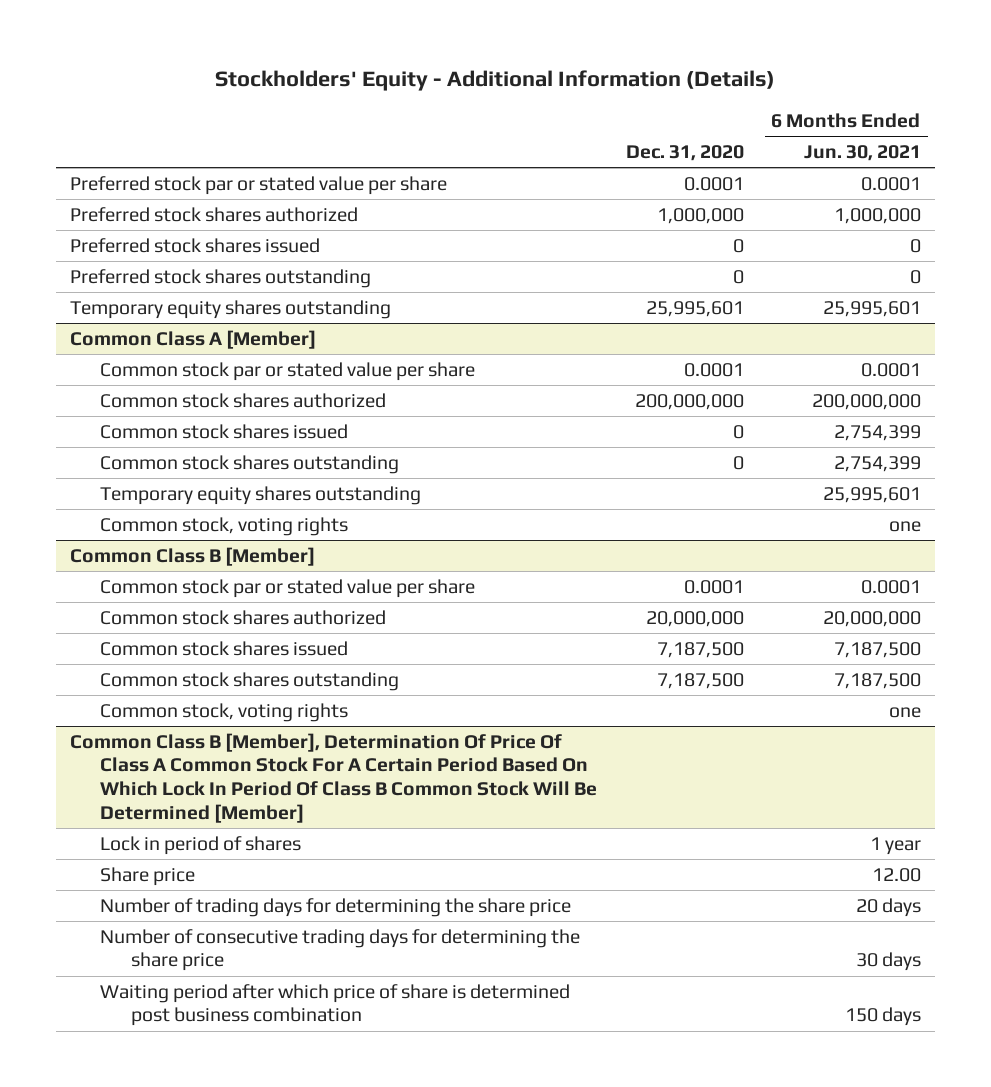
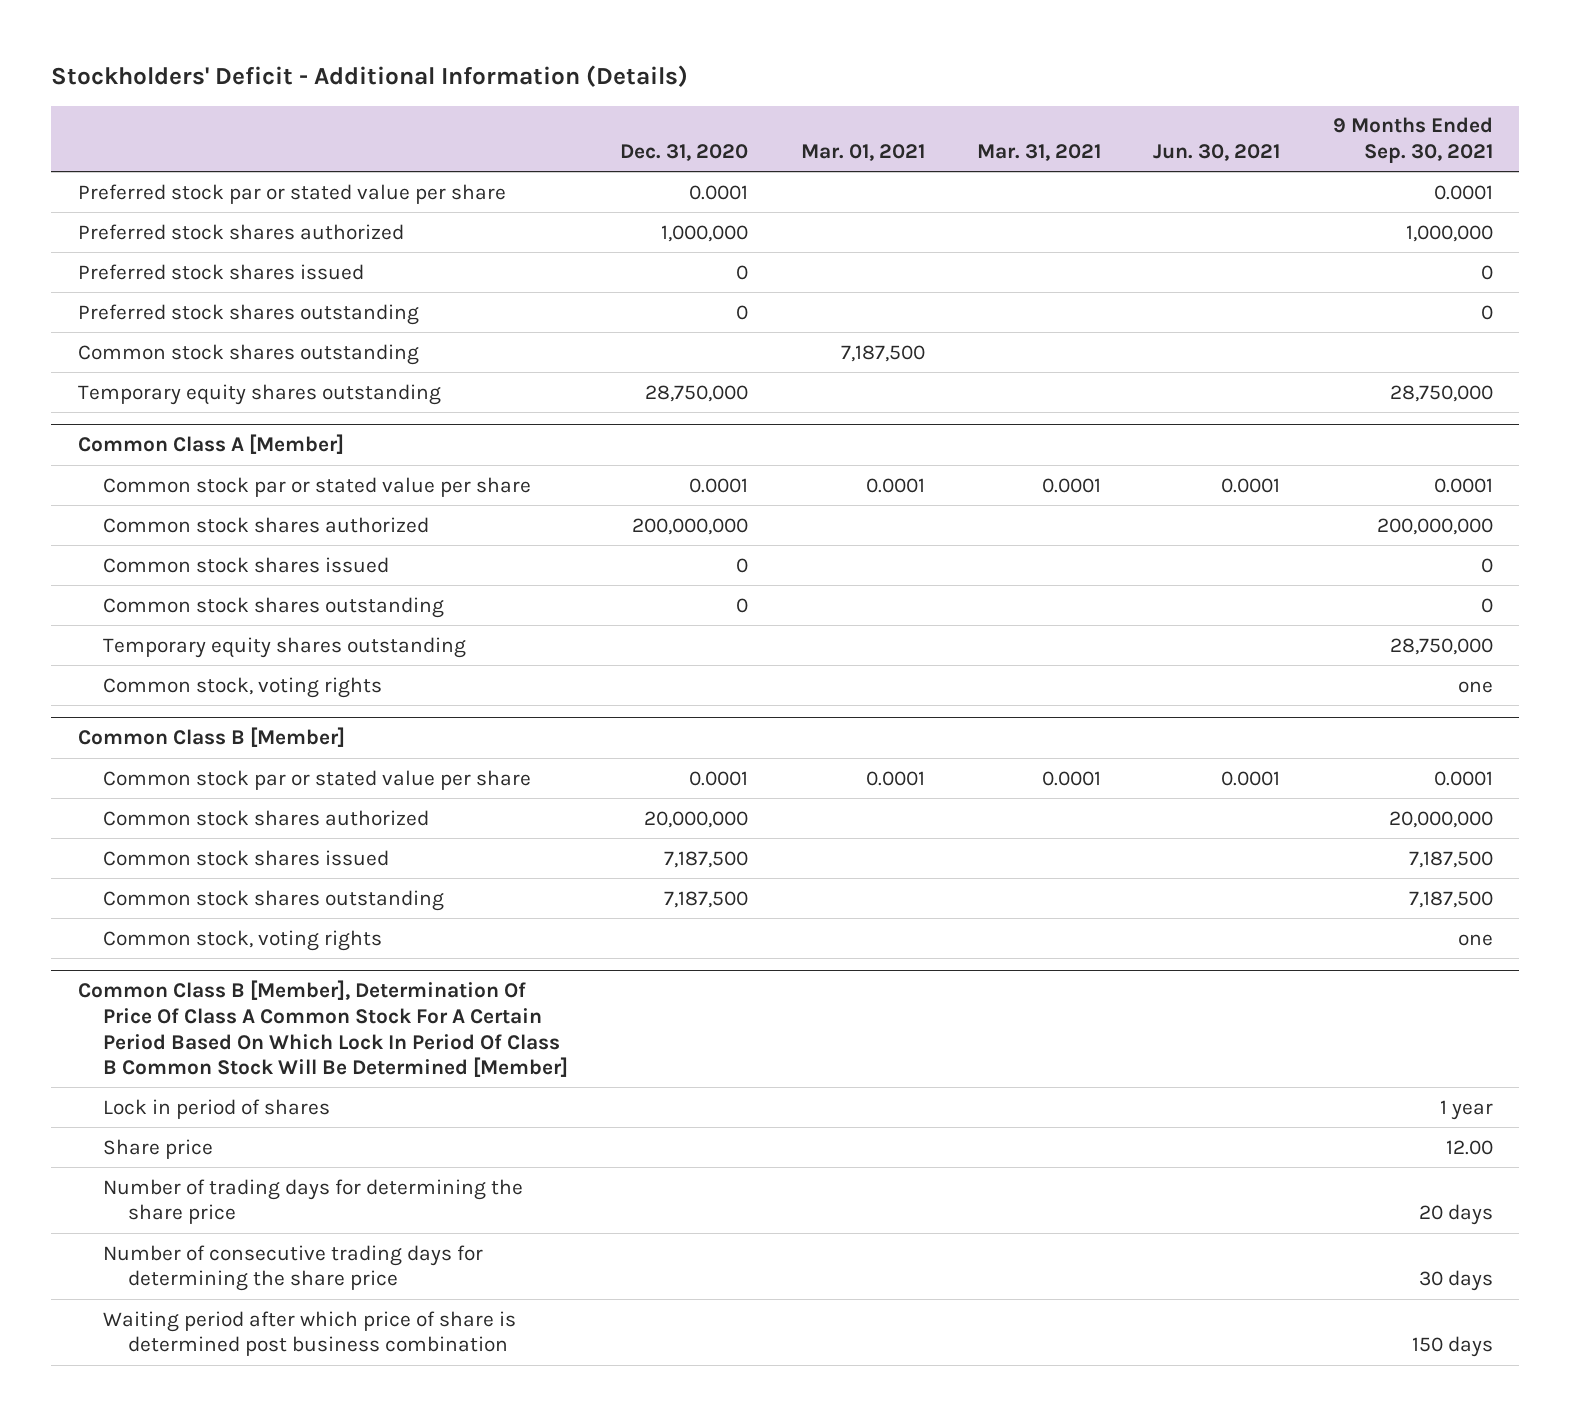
- Stockholders' Equity - Additional Information (Details)
+ Stockholders' Deficit - Additional Information (Details)
- | Dec. 31, 2020 | 6 Months Ended Jun. 30, 2021
+ | Dec. 31, 2020 | Mar. 01, 2021 | Mar. 31, 2021 | Jun. 30, 2021 | 9 Months Ended Sep. 30, 2021
- Temporary equity shares outstanding | 25,995,601 | 25,995,601
+ Common stock shares outstanding | | 7,187,500 | | |
+ Temporary equity shares outstanding | 28,750,000 | | | | 28,750,000

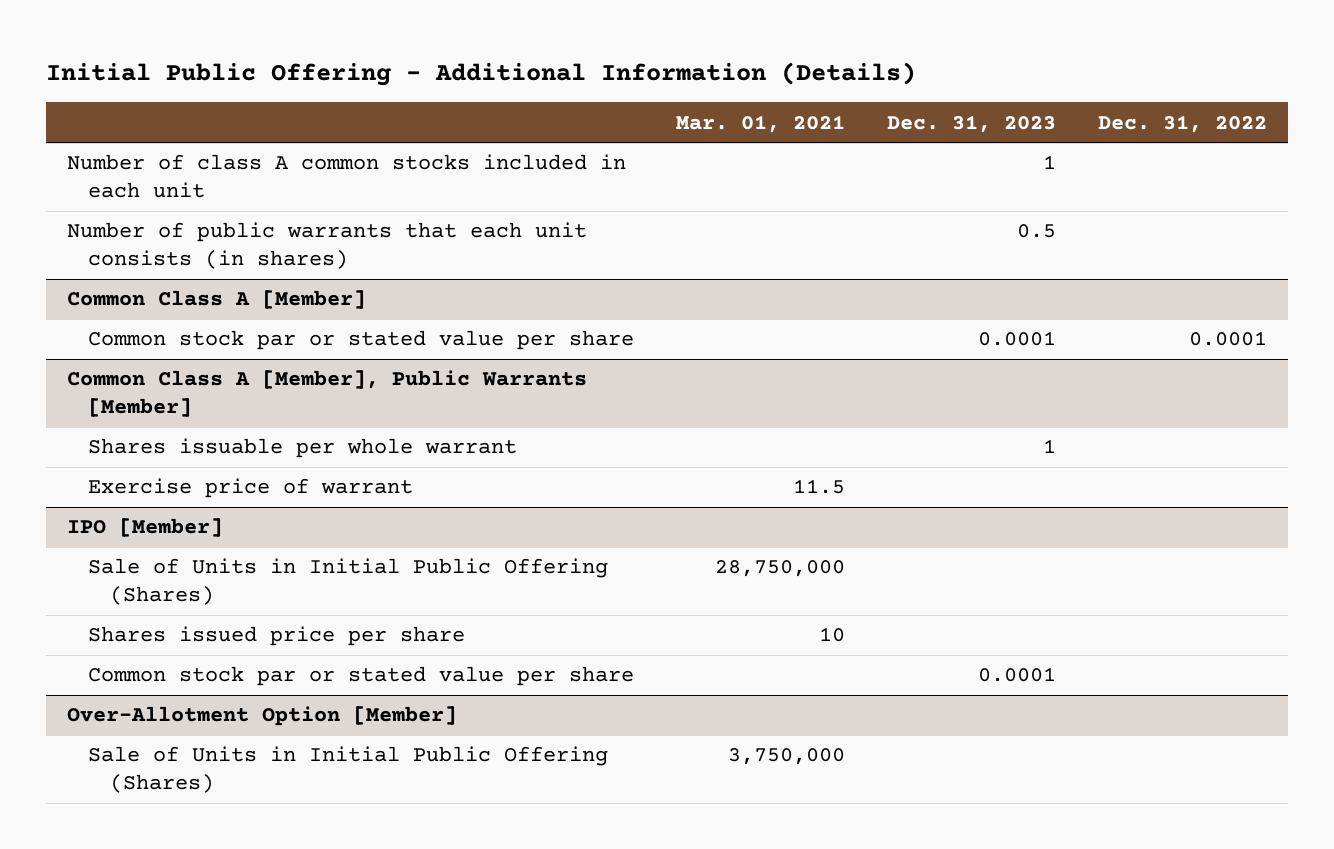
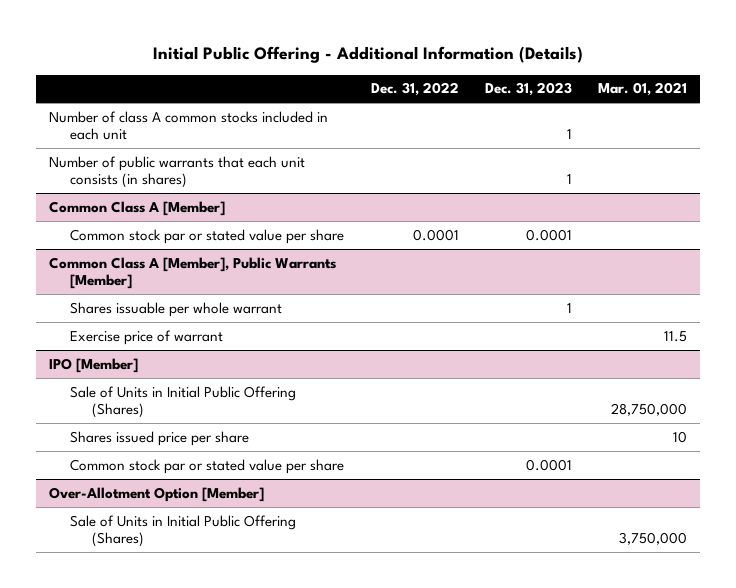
- | Mar. 01, 2021 | Dec. 31, 2023 | Dec. 31, 2022
+ | Dec. 31, 2022 | Dec. 31, 2023 | Mar. 01, 2021
- Number of public warrants that each unit consists (in shares) | | 0.5 |
+ Number of public warrants that each unit consists (in shares) | | 1 |

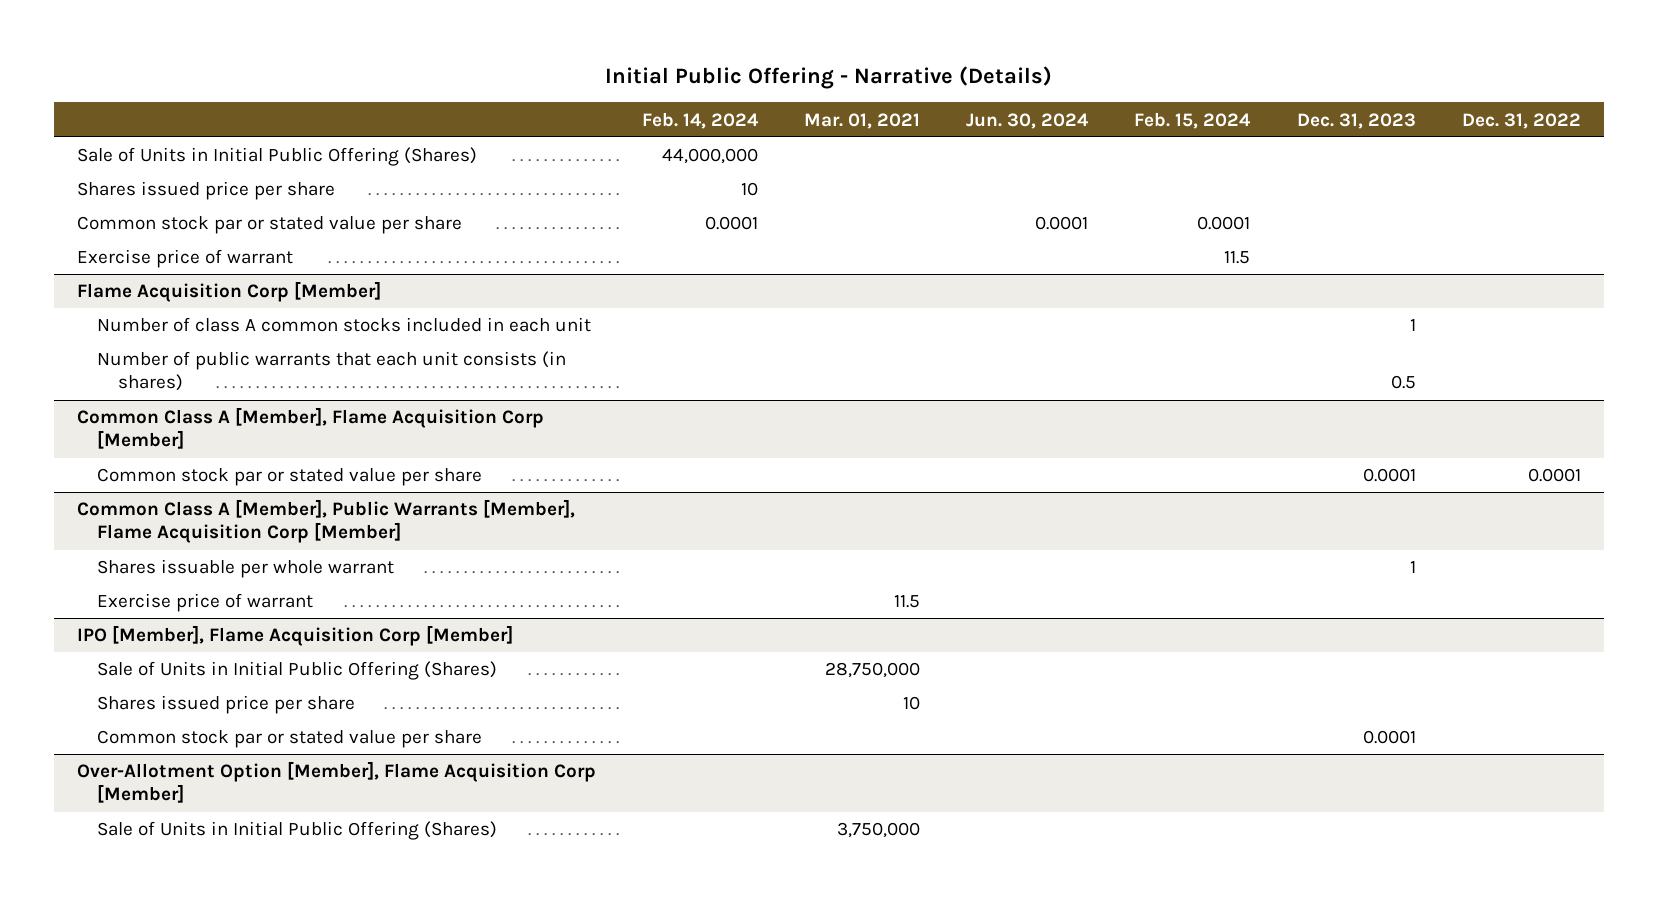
- Initial Public Offering - Additional Information (Details)
+ Initial Public Offering - Narrative (Details)
- | Dec. 31, 2022 | Dec. 31, 2023 | Mar. 01, 2021
+ | Feb. 14, 2024 | Mar. 01, 2021 | Jun. 30, 2024 | Feb. 15, 2024 | Dec. 31, 2023 | Dec. 31, 2022
- Number of class A common stocks included in each unit | | 1 |
- Number of public warrants that each unit consists (in shares) | | 1 |
- Common Class A [Member]
+ Sale of Units in Initial Public Offering (Shares) | 44,000,000 | | | | |
+ Shares issued price per share | 10 | | | | |
+ Common stock par or stated value per share | 0.0001 | | 0.0001 | 0.0001 | |
+ Exercise price of warrant | | | | 11.5 | |
+ Flame Acquisition Corp [Member]
+ Number of class A common stocks included in each unit | | | | | 1 |
+ Number of public warrants that each unit consists (in shares) | | | | | 0.5 |
+ Common Class A [Member], Flame Acquisition Corp [Member]
- Common Class A [Member], Public Warrants [Member]
+ Common Class A [Member], Public Warrants [Member], Flame Acquisition Corp [Member]
- IPO [Member]
+ IPO [Member], Flame Acquisition Corp [Member]
- Over-Allotment Option [Member]
+ Over-Allotment Option [Member], Flame Acquisition Corp [Member]

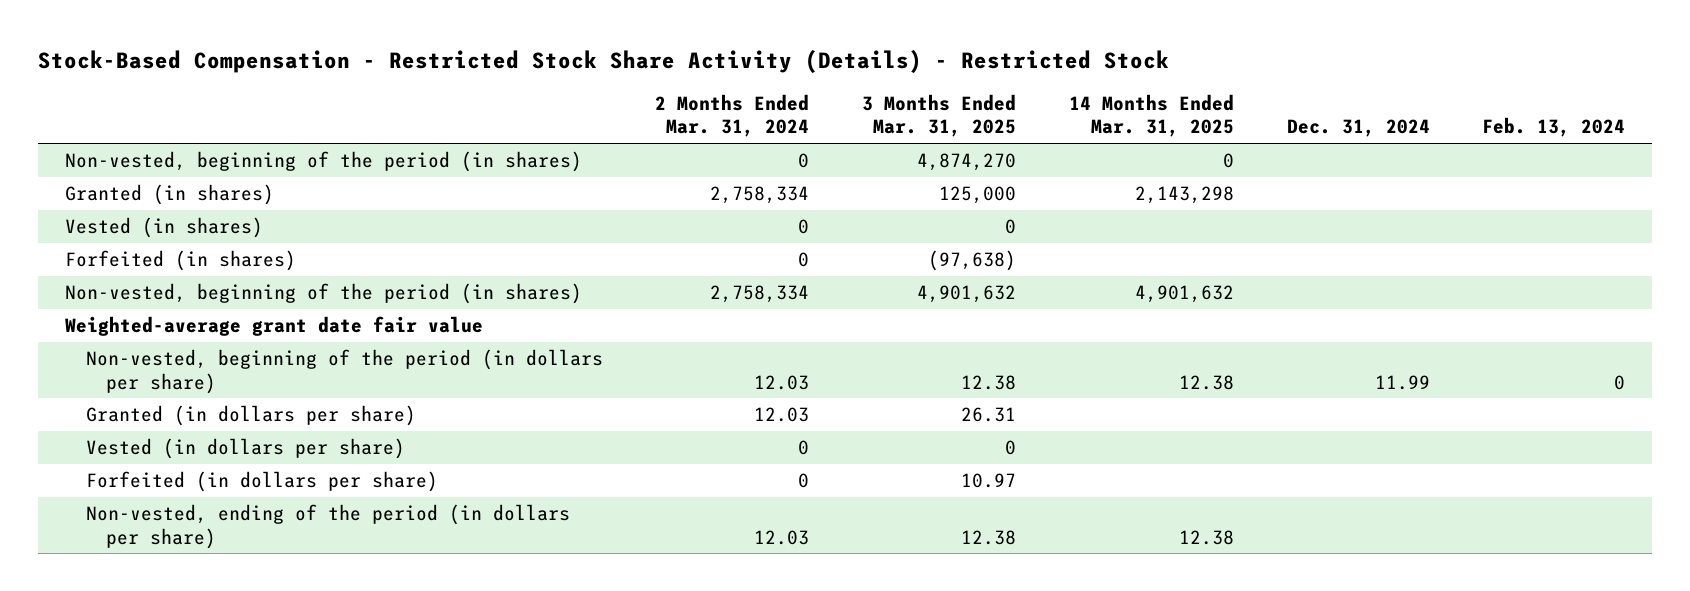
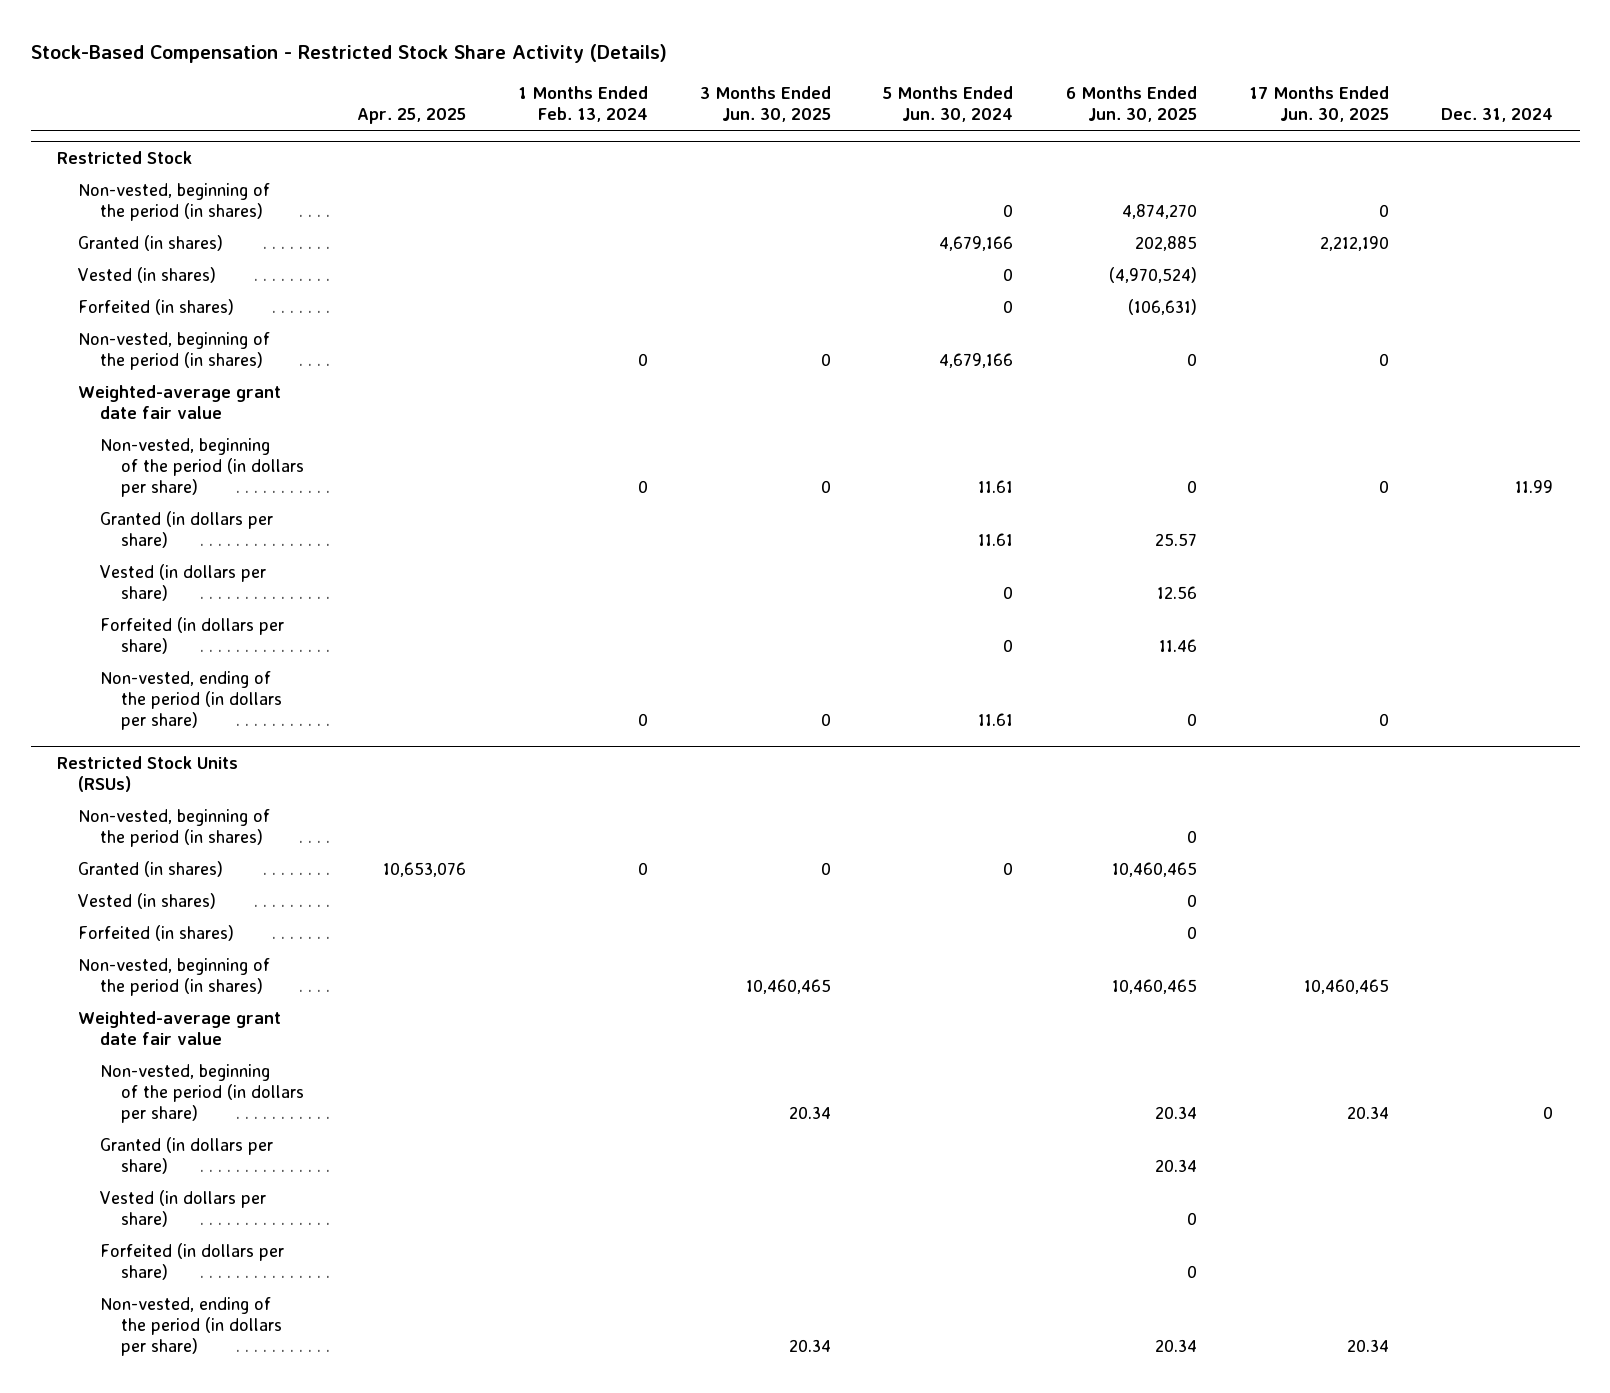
- Stock-Based Compensation - Restricted Stock Share Activity (Details) - Restricted Stock
+ Stock-Based Compensation - Restricted Stock Share Activity (Details)
- | 2 Months Ended Mar. 31, 2024 | 3 Months Ended Mar. 31, 2025 | 14 Months Ended Mar. 31, 2025 | Dec. 31, 2024 | Feb. 13, 2024
+ | Apr. 25, 2025 | 1 Months Ended Feb. 13, 2024 | 3 Months Ended Jun. 30, 2025 | 5 Months Ended Jun. 30, 2024 | 6 Months Ended Jun. 30, 2025 | 17 Months Ended Jun. 30, 2025 | Dec. 31, 2024
+ Restricted Stock
+ Restricted Stock Units (RSUs)
+ Non-vested, beginning of the period (in shares) | | | | | 0 | |
+ Granted (in shares) | 10,653,076 | 0 | 0 | 0 | 10,460,465 | |
+ Vested (in shares) | | | | | 0 | |
+ Forfeited (in shares) | | | | | 0 | |
+ Non-vested, beginning of the period (in shares) | | | 10,460,465 | | 10,460,465 | 10,460,465 |
+ Weighted-average grant date fair value
+ Non-vested, beginning of the period (in dollars per share) | | | 20.34 | | 20.34 | 20.34 | 0
+ Granted (in dollars per share) | | | | | 20.34 | |
+ Vested (in dollars per share) | | | | | 0 | |
+ Forfeited (in dollars per share) | | | | | 0 | |
+ Non-vested, ending of the period (in dollars per share) | | | 20.34 | | 20.34 | 20.34 |

